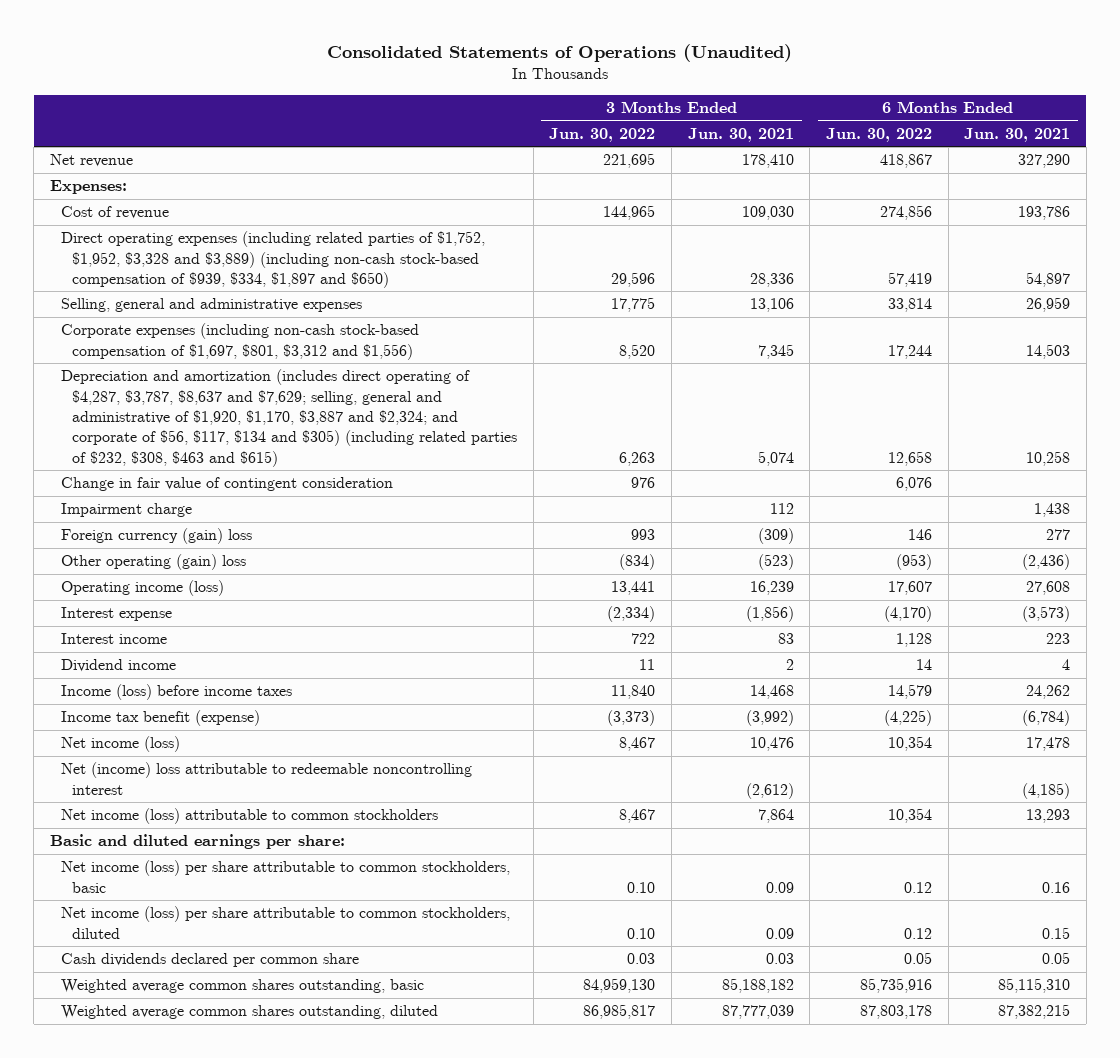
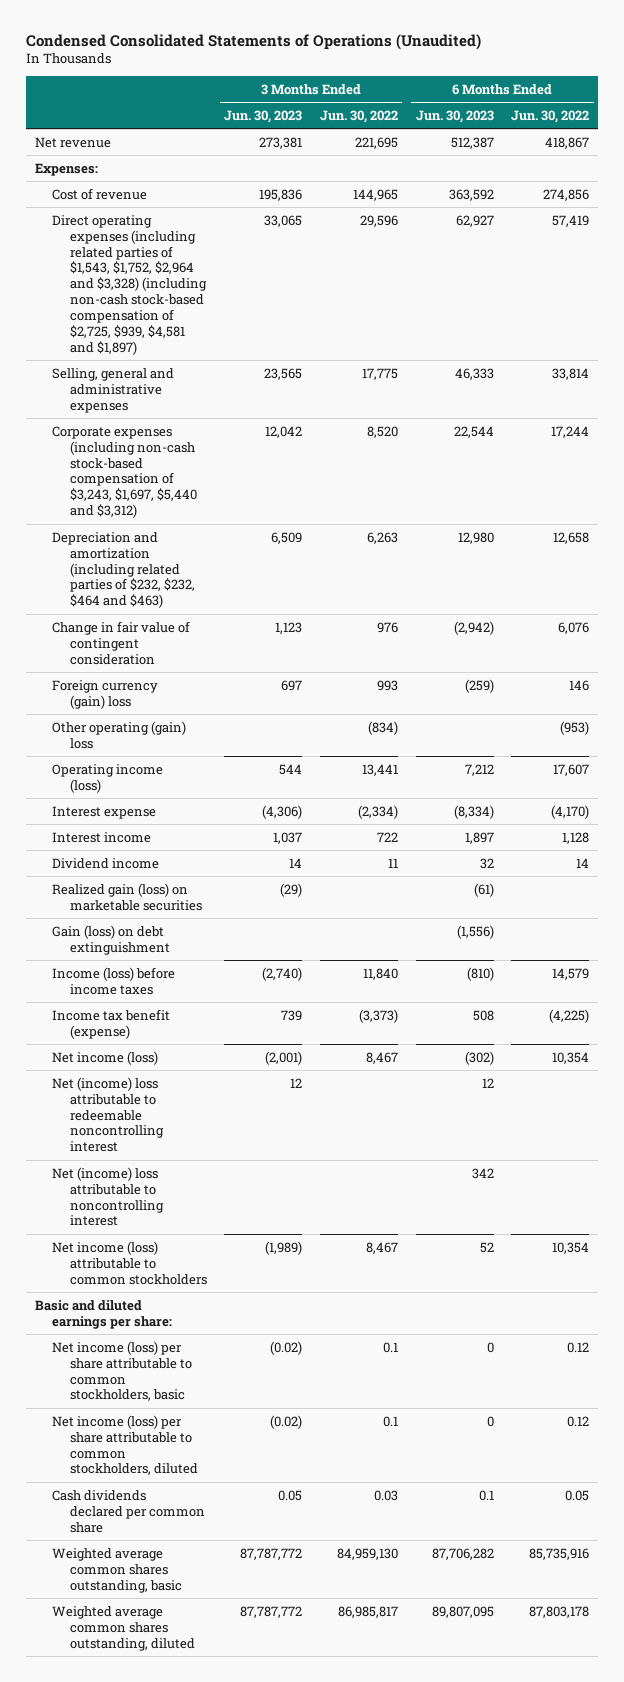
- Consolidated Statements of Operations (Unaudited)
+ Condensed Consolidated Statements of Operations (Unaudited)
- | 3 Months Ended Jun. 30, 2022 | 3 Months Ended Jun. 30, 2021 | 6 Months Ended Jun. 30, 2022 | 6 Months Ended Jun. 30, 2021
+ | 3 Months Ended Jun. 30, 2023 | 3 Months Ended Jun. 30, 2022 | 6 Months Ended Jun. 30, 2023 | 6 Months Ended Jun. 30, 2022
- Direct operating expenses (including related parties of $1,752, $1,952, $3,328 and $3,889) (including non-cash stock-based compensation of $939, $334, $1,897 and $650) | 29,596 | 28,336 | 57,419 | 54,897
+ Direct operating expenses (including related parties of $1,543, $1,752, $2,964 and $3,328) (including non-cash stock-based compensation of $2,725, $939, $4,581 and $1,897) | 33,065 | 29,596 | 62,927 | 57,419
- Corporate expenses (including non-cash stock-based compensation of $1,697, $801, $3,312 and $1,556) | 8,520 | 7,345 | 17,244 | 14,503
- Depreciation and amortization (includes direct operating of $4,287, $3,787, $8,637 and $7,629; selling, general and administrative of $1,920, $1,170, $3,887 and $2,324; and corporate of $56, $117, $134 and $305) (including related parties of $232, $308, $463 and $615) | 6,263 | 5,074 | 12,658 | 10,258
+ Corporate expenses (including non-cash stock-based compensation of $3,243, $1,697, $5,440 and $3,312) | 12,042 | 8,520 | 22,544 | 17,244
+ Depreciation and amortization (including related parties of $232, $232, $464 and $463) | 6,509 | 6,263 | 12,980 | 12,658
- Impairment charge | | 112 | | 1,438
+ Realized gain (loss) on marketable securities | (29) | | (61) |
+ Gain (loss) on debt extinguishment | | | (1,556) |
+ Net (income) loss attributable to noncontrolling interest | | | 342 |
- Net income (loss) per share attributable to common stockholders, basic | 0.10 | 0.09 | 0.12 | 0.16
- Net income (loss) per share attributable to common stockholders, diluted | 0.10 | 0.09 | 0.12 | 0.15
+ Net income (loss) per share attributable to common stockholders, basic | (0.02) | 0.1 | 0 | 0.12
+ Net income (loss) per share attributable to common stockholders, diluted | (0.02) | 0.1 | 0 | 0.12

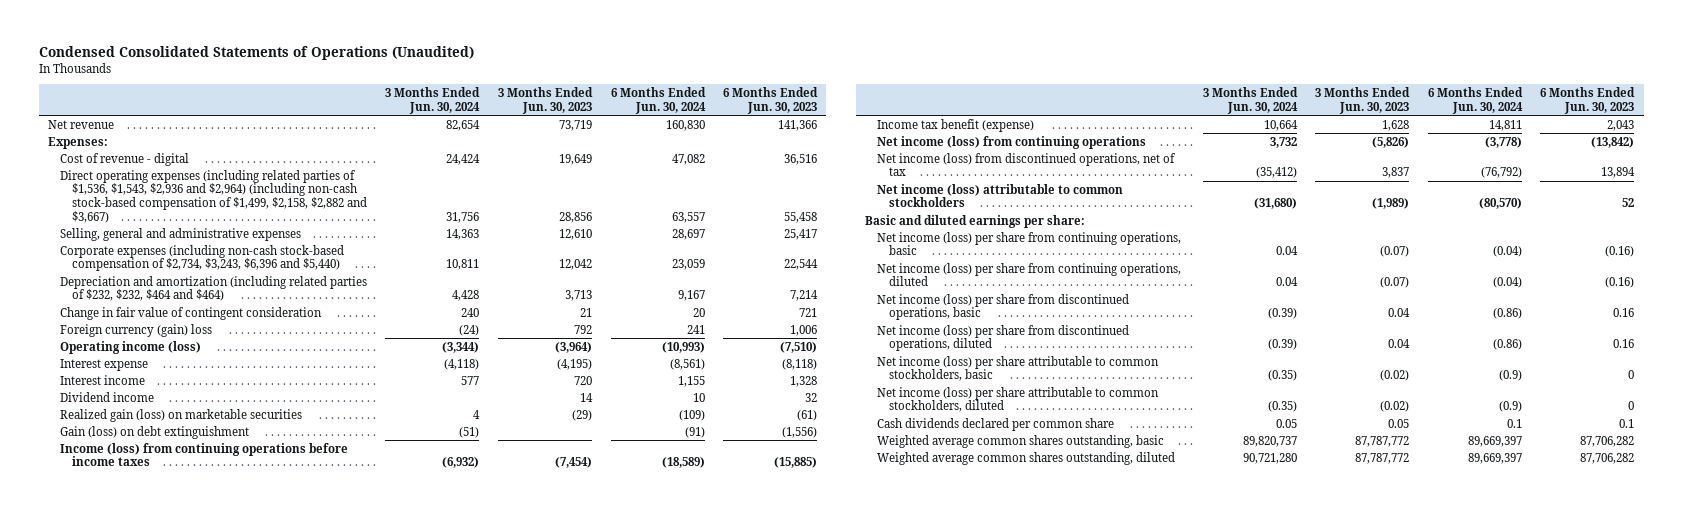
- | 3 Months Ended Jun. 30, 2023 | 3 Months Ended Jun. 30, 2022 | 6 Months Ended Jun. 30, 2023 | 6 Months Ended Jun. 30, 2022
+ | 3 Months Ended Jun. 30, 2024 | 3 Months Ended Jun. 30, 2023 | 6 Months Ended Jun. 30, 2024 | 6 Months Ended Jun. 30, 2023
- Net revenue | 273,381 | 221,695 | 512,387 | 418,867
+ Net revenue | 82,654 | 73,719 | 160,830 | 141,366
- Cost of revenue | 195,836 | 144,965 | 363,592 | 274,856
- Direct operating expenses (including related parties of $1,543, $1,752, $2,964 and $3,328) (including non-cash stock-based compensation of $2,725, $939, $4,581 and $1,897) | 33,065 | 29,596 | 62,927 | 57,419
- Selling, general and administrative expenses | 23,565 | 17,775 | 46,333 | 33,814
- Corporate expenses (including non-cash stock-based compensation of $3,243, $1,697, $5,440 and $3,312) | 12,042 | 8,520 | 22,544 | 17,244
- Depreciation and amortization (including related parties of $232, $232, $464 and $463) | 6,509 | 6,263 | 12,980 | 12,658
- Change in fair value of contingent consideration | 1,123 | 976 | (2,942) | 6,076
- Foreign currency (gain) loss | 697 | 993 | (259) | 146
- Other operating (gain) loss | | (834) | | (953)
- Operating income (loss) | 544 | 13,441 | 7,212 | 17,607
- Interest expense | (4,306) | (2,334) | (8,334) | (4,170)
- Interest income | 1,037 | 722 | 1,897 | 1,128
+ Cost of revenue - digital | 24,424 | 19,649 | 47,082 | 36,516
+ Direct operating expenses (including related parties of $1,536, $1,543, $2,936 and $2,964) (including non-cash stock-based compensation of $1,499, $2,158, $2,882 and $3,667) | 31,756 | 28,856 | 63,557 | 55,458
+ Selling, general and administrative expenses | 14,363 | 12,610 | 28,697 | 25,417
+ Corporate expenses (including non-cash stock-based compensation of $2,734, $3,243, $6,396 and $5,440) | 10,811 | 12,042 | 23,059 | 22,544
+ Depreciation and amortization (including related parties of $232, $232, $464 and $464) | 4,428 | 3,713 | 9,167 | 7,214
+ Change in fair value of contingent consideration | 240 | 21 | 20 | 721
+ Foreign currency (gain) loss | (24) | 792 | 241 | 1,006
+ Operating income (loss) | (3,344) | (3,964) | (10,993) | (7,510)
+ Interest expense | (4,118) | (4,195) | (8,561) | (8,118)
+ Interest income | 577 | 720 | 1,155 | 1,328
- Income (loss) before income taxes | (2,740) | 11,840 | (810) | 14,579
- Income tax benefit (expense) | 739 | (3,373) | 508 | (4,225)
- Net income (loss) | (2,001) | 8,467 | (302) | 10,354
- Net (income) loss attributable to redeemable noncontrolling interest | 12 | | 12 |
- Net (income) loss attributable to noncontrolling interest | | | 342 |
+ Income (loss) from continuing operations before income taxes | (6,932) | (7,454) | (18,589) | (15,885)
+ Income tax benefit (expense) | 10,664 | 1,628 | 14,811 | 2,043
+ Net income (loss) from continuing operations | 3,732 | (5,826) | (3,778) | (13,842)
+ Net income (loss) from discontinued operations, net of tax | (35,412) | 3,837 | (76,792) | 13,894
+ Net income (loss) per share from continuing operations, basic | 0.04 | (0.07) | (0.04) | (0.16)
+ Net income (loss) per share from continuing operations, diluted | 0.04 | (0.07) | (0.04) | (0.16)
+ Net income (loss) per share from discontinued operations, basic | (0.39) | 0.04 | (0.86) | 0.16
+ Net income (loss) per share from discontinued operations, diluted | (0.39) | 0.04 | (0.86) | 0.16
- Weighted average common shares outstanding, diluted | 87,787,772 | 86,985,817 | 89,807,095 | 87,803,178
+ Weighted average common shares outstanding, diluted | 90,721,280 | 87,787,772 | 89,669,397 | 87,706,282

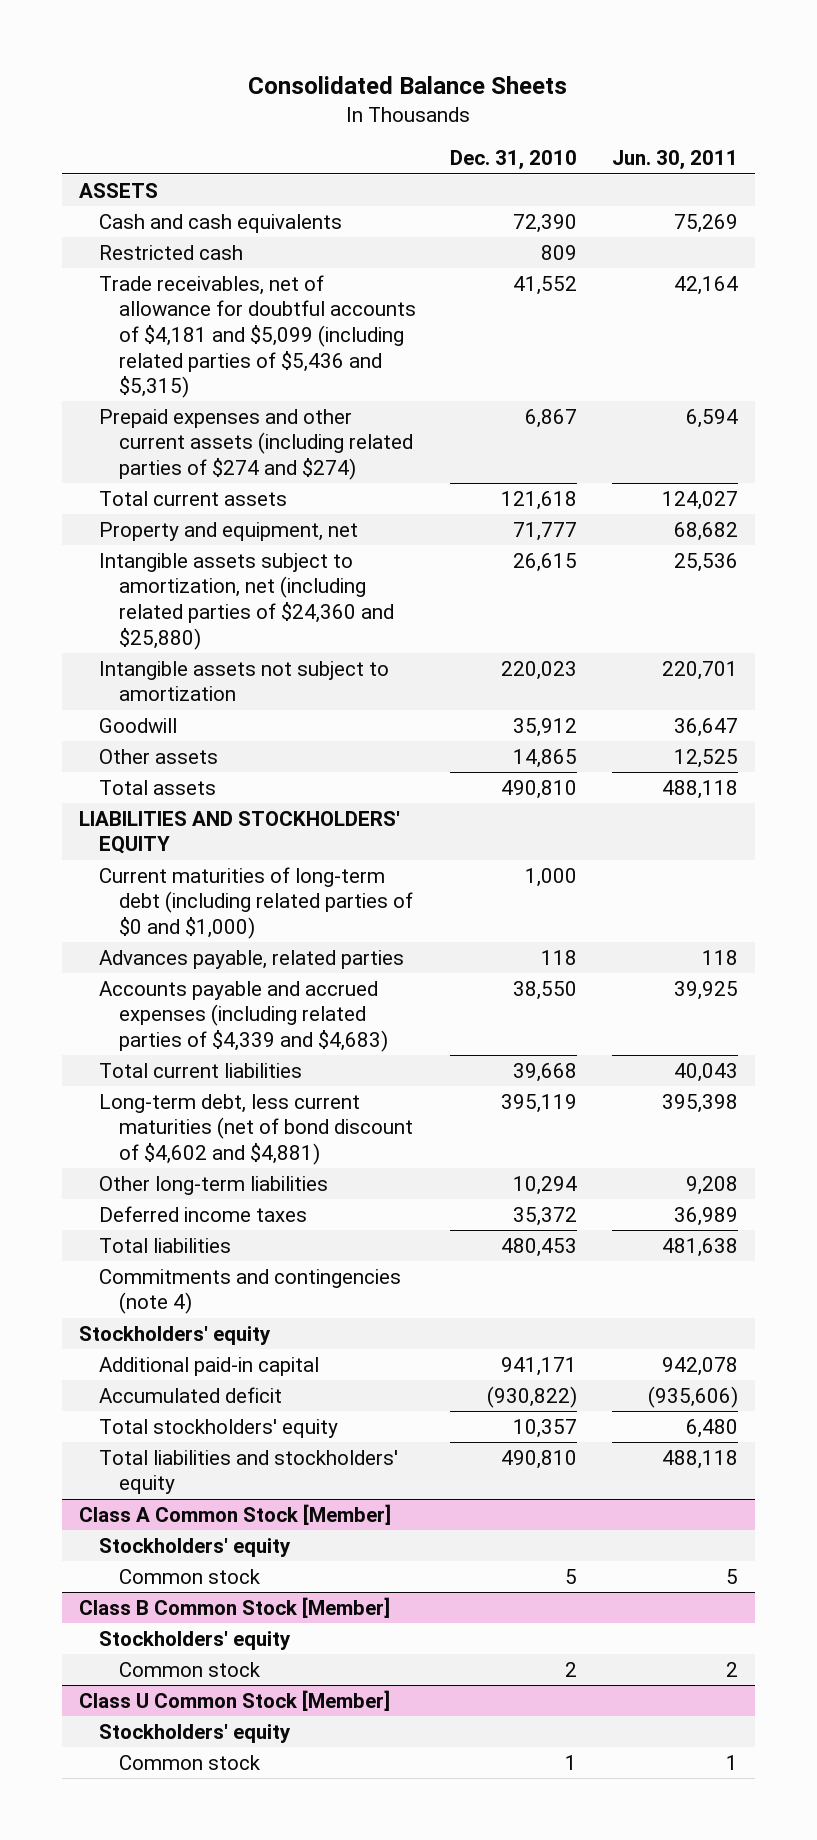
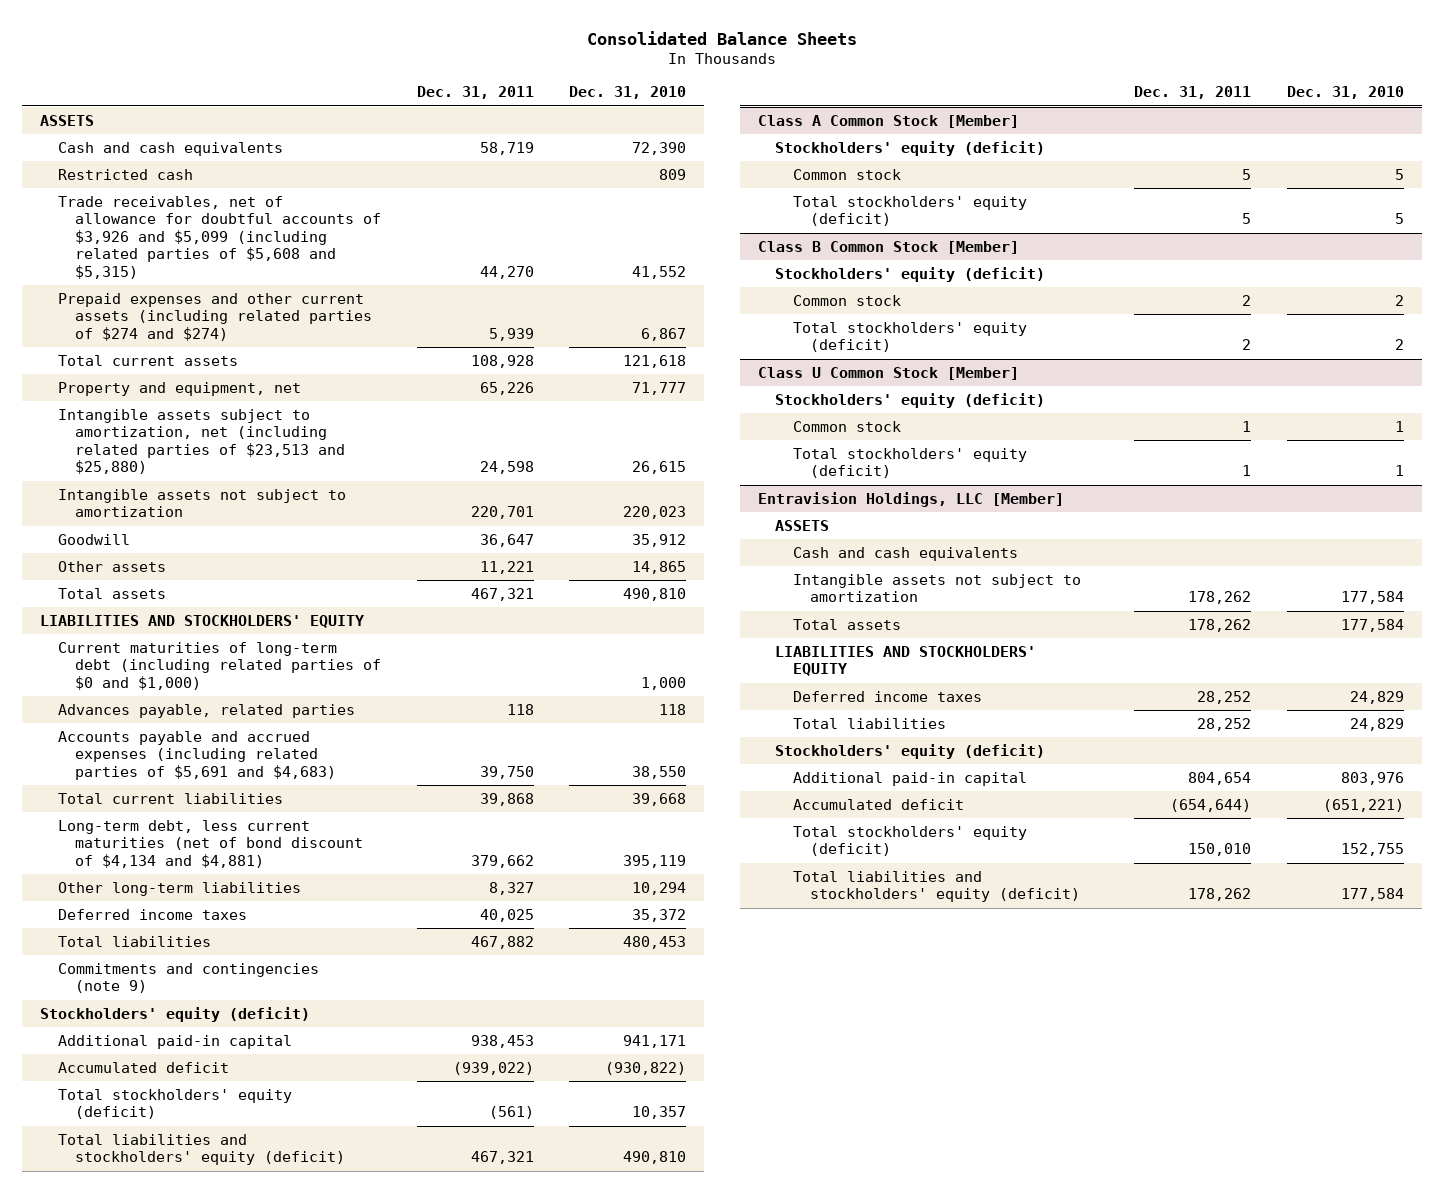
- | Dec. 31, 2010 | Jun. 30, 2011
+ | Dec. 31, 2011 | Dec. 31, 2010
- Trade receivables, net of allowance for doubtful accounts of $4,181 and $5,099 (including related parties of $5,436 and $5,315) | 41,552 | 42,164
+ Trade receivables, net of allowance for doubtful accounts of $3,926 and $5,099 (including related parties of $5,608 and $5,315) | 44,270 | 41,552
- Intangible assets subject to amortization, net (including related parties of $24,360 and $25,880) | 26,615 | 25,536
+ Intangible assets subject to amortization, net (including related parties of $23,513 and $25,880) | 24,598 | 26,615
- Accounts payable and accrued expenses (including related parties of $4,339 and $4,683) | 38,550 | 39,925
+ Accounts payable and accrued expenses (including related parties of $5,691 and $4,683) | 39,750 | 38,550
- Long-term debt, less current maturities (net of bond discount of $4,602 and $4,881) | 395,119 | 395,398
+ Long-term debt, less current maturities (net of bond discount of $4,134 and $4,881) | 379,662 | 395,119
- Commitments and contingencies (note 4)
- Stockholders' equity
+ Commitments and contingencies (note 9)
+ Stockholders' equity (deficit)
- Total stockholders' equity | 10,357 | 6,480
- Total liabilities and stockholders' equity | 490,810 | 488,118
+ Total stockholders' equity (deficit) | (561) | 10,357
+ Total liabilities and stockholders' equity (deficit) | 467,321 | 490,810
@ Class A Common Stock [Member]
- Stockholders' equity
+ Stockholders' equity (deficit)
+ Total stockholders' equity (deficit) | 5 | 5
@ Class B Common Stock [Member]
- Stockholders' equity
+ Stockholders' equity (deficit)
+ Total stockholders' equity (deficit) | 2 | 2
@ Class U Common Stock [Member]
- Stockholders' equity
+ Stockholders' equity (deficit)
+ Total stockholders' equity (deficit) | 1 | 1
+ Entravision Holdings, LLC [Member]
+ ASSETS
+ Cash and cash equivalents
+ Intangible assets not subject to amortization | 178,262 | 177,584
+ Total assets | 178,262 | 177,584
+ LIABILITIES AND STOCKHOLDERS' EQUITY
+ Deferred income taxes | 28,252 | 24,829
+ Total liabilities | 28,252 | 24,829
+ Stockholders' equity (deficit)
+ Additional paid-in capital | 804,654 | 803,976
+ Accumulated deficit | (654,644) | (651,221)
+ Total stockholders' equity (deficit) | 150,010 | 152,755
+ Total liabilities and stockholders' equity (deficit) | 178,262 | 177,584

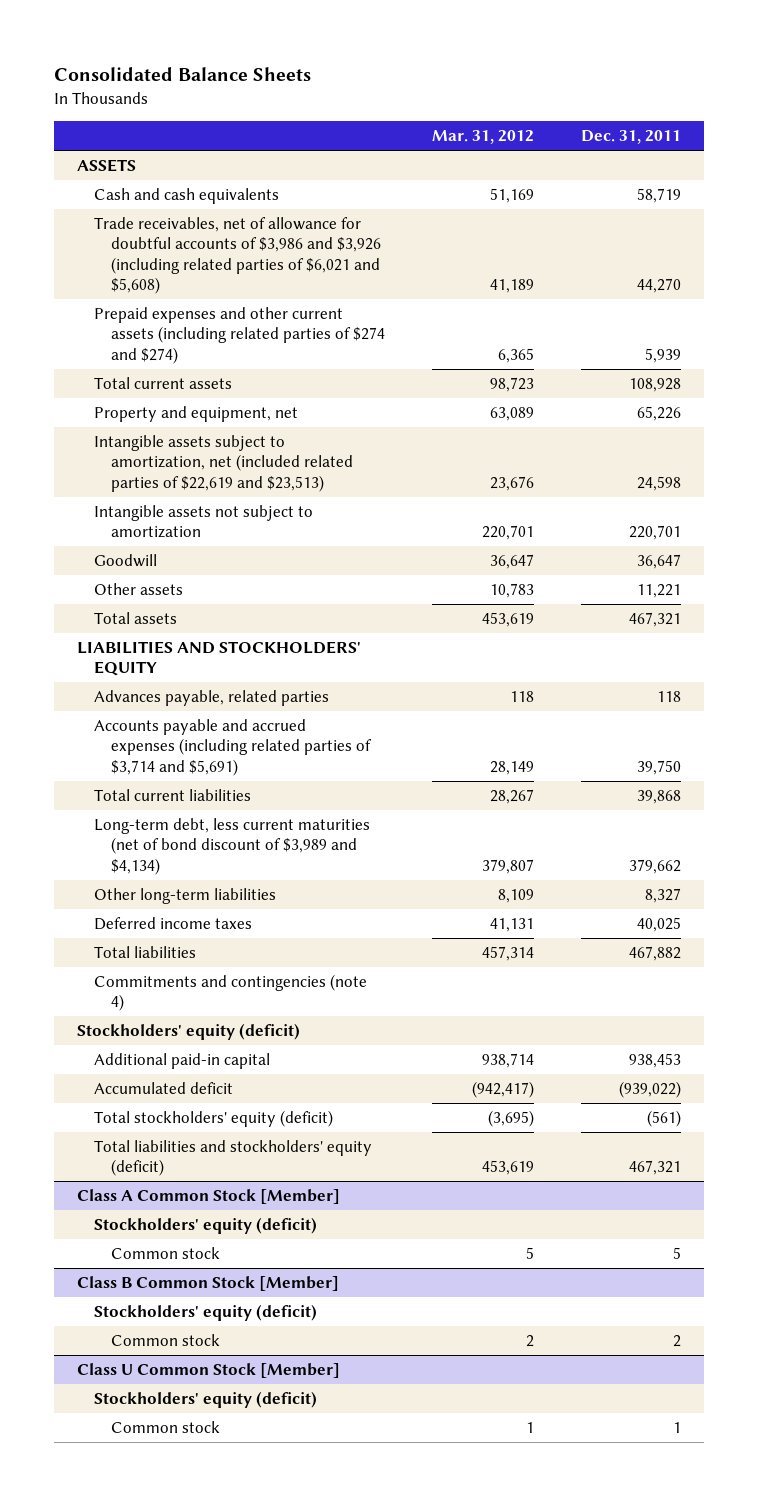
- | Dec. 31, 2011 | Dec. 31, 2010
+ | Mar. 31, 2012 | Dec. 31, 2011
- Restricted cash | | 809
- Trade receivables, net of allowance for doubtful accounts of $3,926 and $5,099 (including related parties of $5,608 and $5,315) | 44,270 | 41,552
+ Trade receivables, net of allowance for doubtful accounts of $3,986 and $3,926 (including related parties of $6,021 and $5,608) | 41,189 | 44,270
- Intangible assets subject to amortization, net (including related parties of $23,513 and $25,880) | 24,598 | 26,615
+ Intangible assets subject to amortization, net (included related parties of $22,619 and $23,513) | 23,676 | 24,598
- Current maturities of long-term debt (including related parties of $0 and $1,000) | | 1,000
- Accounts payable and accrued expenses (including related parties of $5,691 and $4,683) | 39,750 | 38,550
+ Accounts payable and accrued expenses (including related parties of $3,714 and $5,691) | 28,149 | 39,750
- Long-term debt, less current maturities (net of bond discount of $4,134 and $4,881) | 379,662 | 395,119
+ Long-term debt, less current maturities (net of bond discount of $3,989 and $4,134) | 379,807 | 379,662
- Commitments and contingencies (note 9)
+ Commitments and contingencies (note 4)
@ Class A Common Stock [Member]
- Total stockholders' equity (deficit) | 5 | 5
@ Class B Common Stock [Member]
- Total stockholders' equity (deficit) | 2 | 2
@ Class U Common Stock [Member]
- Total stockholders' equity (deficit) | 1 | 1
- Entravision Holdings, LLC [Member]
- ASSETS
- Cash and cash equivalents
- Intangible assets not subject to amortization | 178,262 | 177,584
- Total assets | 178,262 | 177,584
- LIABILITIES AND STOCKHOLDERS' EQUITY
- Deferred income taxes | 28,252 | 24,829
- Total liabilities | 28,252 | 24,829
- Stockholders' equity (deficit)
- Additional paid-in capital | 804,654 | 803,976
- Accumulated deficit | (654,644) | (651,221)
- Total stockholders' equity (deficit) | 150,010 | 152,755
- Total liabilities and stockholders' equity (deficit) | 178,262 | 177,584

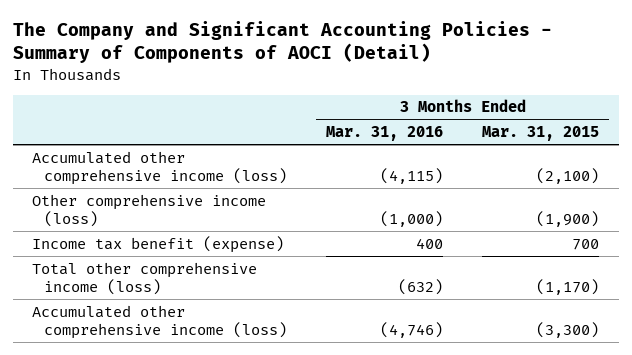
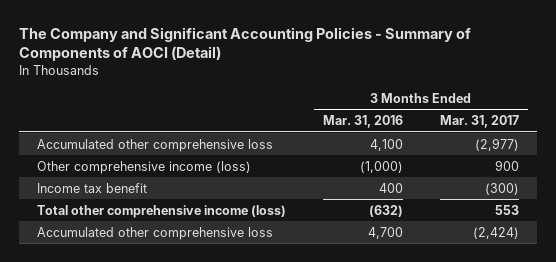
- | 3 Months Ended Mar. 31, 2016 | 3 Months Ended Mar. 31, 2015
+ | 3 Months Ended Mar. 31, 2016 | 3 Months Ended Mar. 31, 2017
- Accumulated other comprehensive income (loss) | (4,115) | (2,100)
+ Accumulated other comprehensive loss | 4,100 | (2,977)
- Income tax benefit (expense) | 400 | 700
+ Income tax benefit | 400 | (300)
- Accumulated other comprehensive income (loss) | (4,746) | (3,300)
+ Accumulated other comprehensive loss | 4,700 | (2,424)

